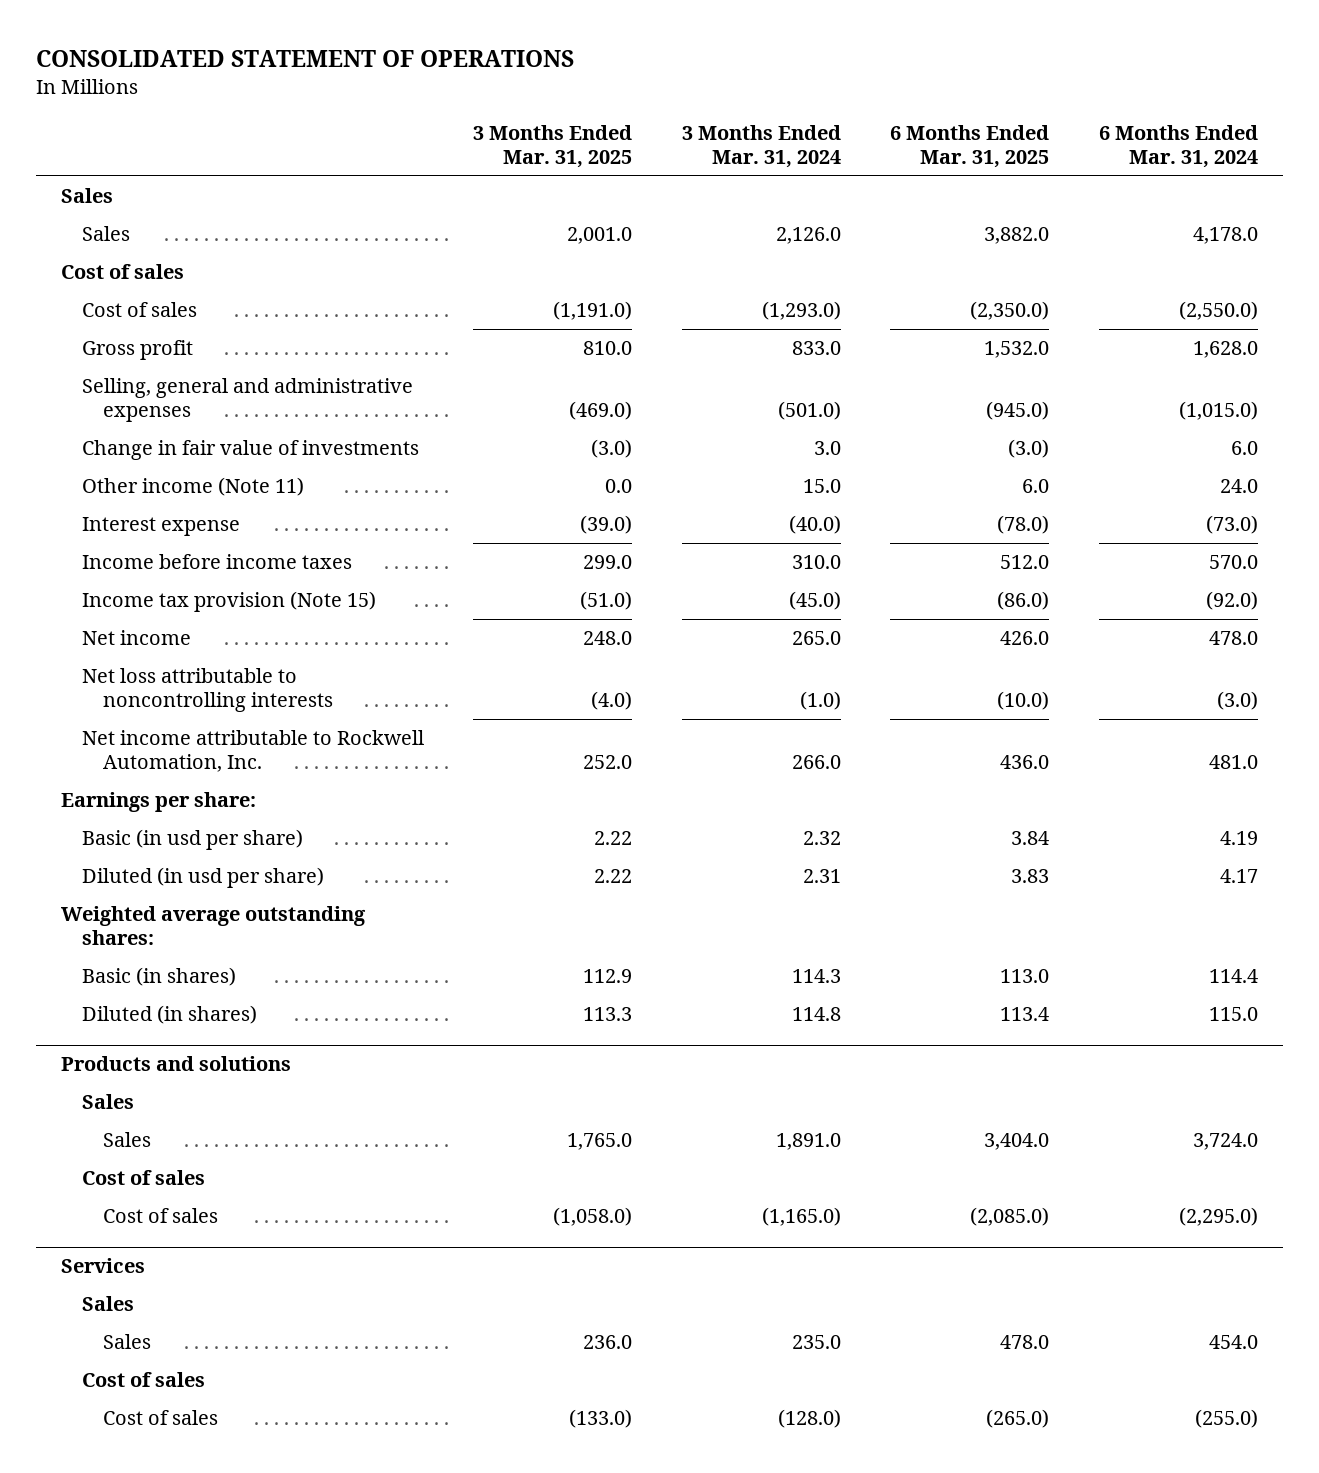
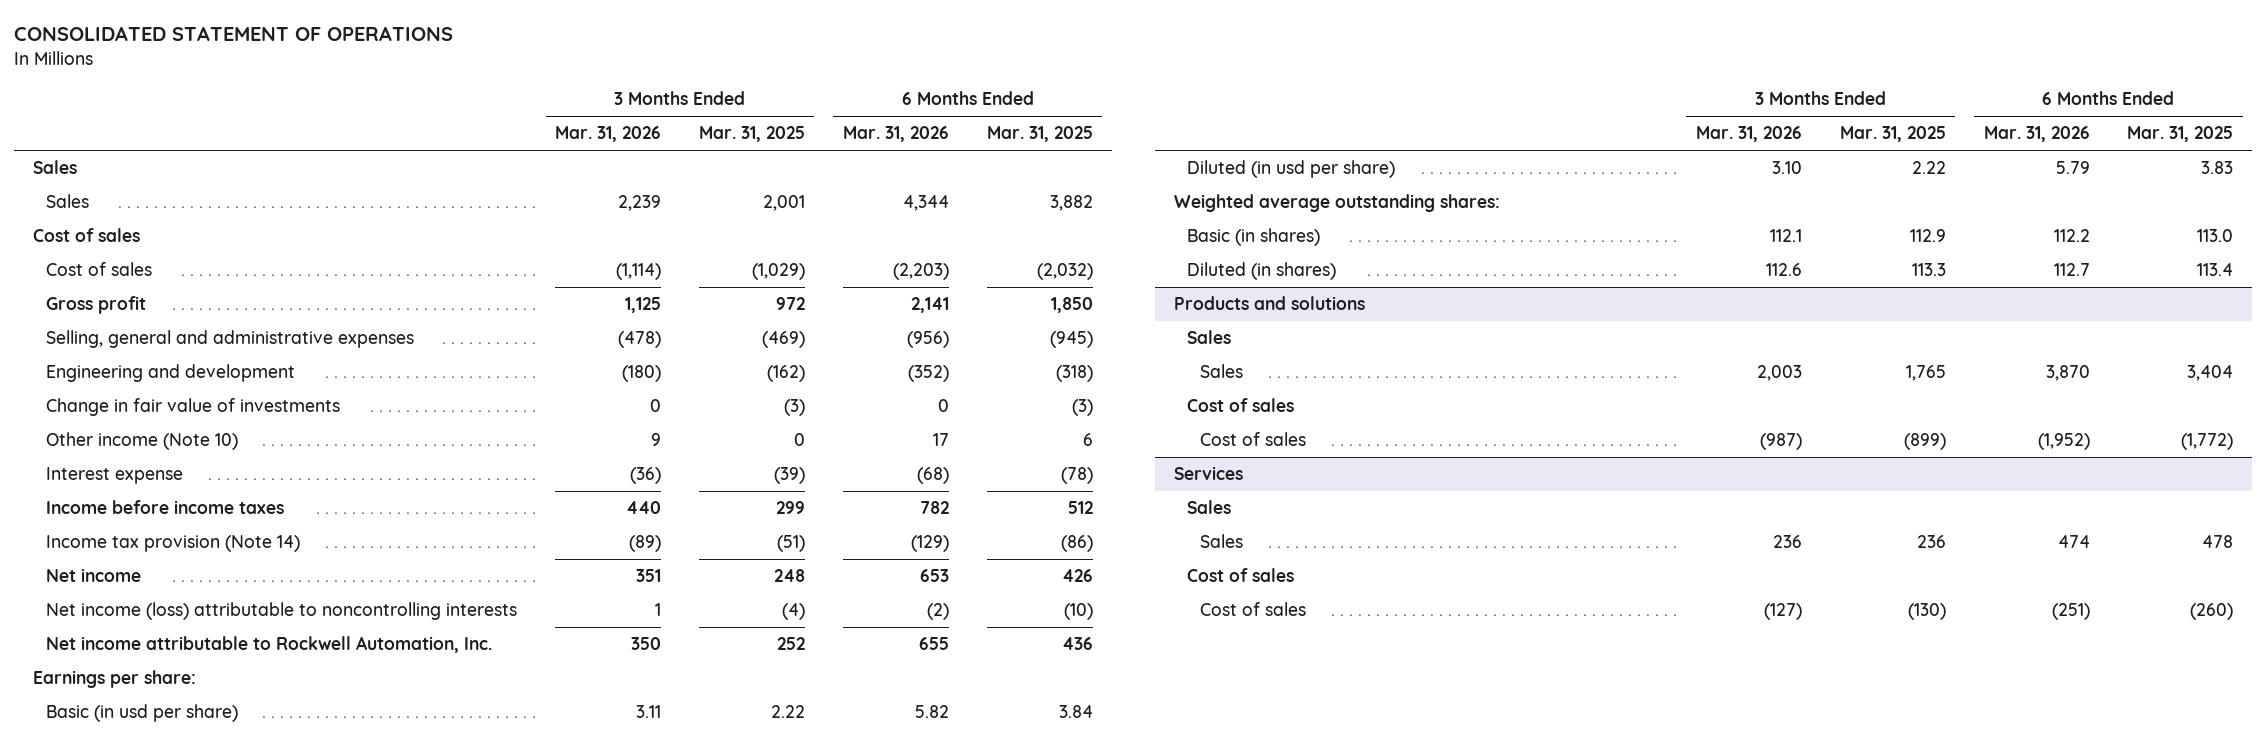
- | 3 Months Ended Mar. 31, 2025 | 3 Months Ended Mar. 31, 2024 | 6 Months Ended Mar. 31, 2025 | 6 Months Ended Mar. 31, 2024
+ | 3 Months Ended Mar. 31, 2026 | 3 Months Ended Mar. 31, 2025 | 6 Months Ended Mar. 31, 2026 | 6 Months Ended Mar. 31, 2025
- Sales | 2,001.0 | 2,126.0 | 3,882.0 | 4,178.0
+ Sales | 2,239 | 2,001 | 4,344 | 3,882
- Cost of sales | (1,191.0) | (1,293.0) | (2,350.0) | (2,550.0)
- Gross profit | 810.0 | 833.0 | 1,532.0 | 1,628.0
- Selling, general and administrative expenses | (469.0) | (501.0) | (945.0) | (1,015.0)
- Change in fair value of investments | (3.0) | 3.0 | (3.0) | 6.0
- Other income (Note 11) | 0.0 | 15.0 | 6.0 | 24.0
- Interest expense | (39.0) | (40.0) | (78.0) | (73.0)
- Income before income taxes | 299.0 | 310.0 | 512.0 | 570.0
- Income tax provision (Note 15) | (51.0) | (45.0) | (86.0) | (92.0)
- Net income | 248.0 | 265.0 | 426.0 | 478.0
- Net loss attributable to noncontrolling interests | (4.0) | (1.0) | (10.0) | (3.0)
- Net income attributable to Rockwell Automation, Inc. | 252.0 | 266.0 | 436.0 | 481.0
+ Cost of sales | (1,114) | (1,029) | (2,203) | (2,032)
+ Gross profit | 1,125 | 972 | 2,141 | 1,850
+ Selling, general and administrative expenses | (478) | (469) | (956) | (945)
+ Engineering and development | (180) | (162) | (352) | (318)
+ Change in fair value of investments | 0 | (3) | 0 | (3)
+ Other income (Note 10) | 9 | 0 | 17 | 6
+ Interest expense | (36) | (39) | (68) | (78)
+ Income before income taxes | 440 | 299 | 782 | 512
+ Income tax provision (Note 14) | (89) | (51) | (129) | (86)
+ Net income | 351 | 248 | 653 | 426
+ Net income (loss) attributable to noncontrolling interests | 1 | (4) | (2) | (10)
+ Net income attributable to Rockwell Automation, Inc. | 350 | 252 | 655 | 436
@ Products and solutions
- Sales | 1,765.0 | 1,891.0 | 3,404.0 | 3,724.0
+ Sales | 2,003 | 1,765 | 3,870 | 3,404
- Cost of sales | (1,058.0) | (1,165.0) | (2,085.0) | (2,295.0)
+ Cost of sales | (987) | (899) | (1,952) | (1,772)
@ Services
- Sales | 236.0 | 235.0 | 478.0 | 454.0
+ Sales | 236 | 236 | 474 | 478
- Cost of sales | (133.0) | (128.0) | (265.0) | (255.0)
+ Cost of sales | (127) | (130) | (251) | (260)

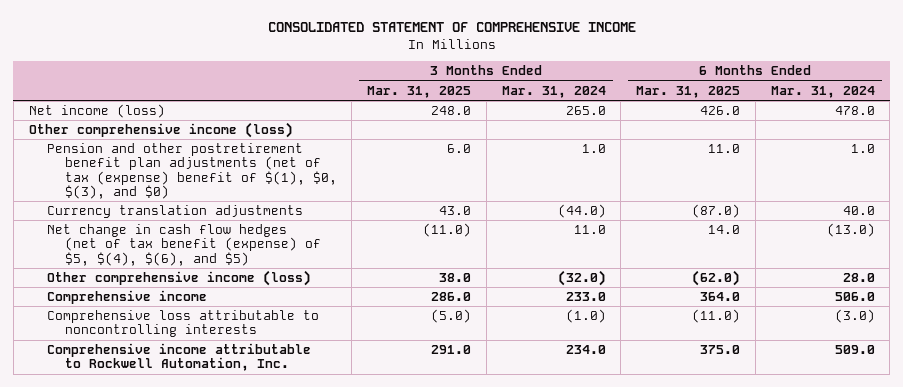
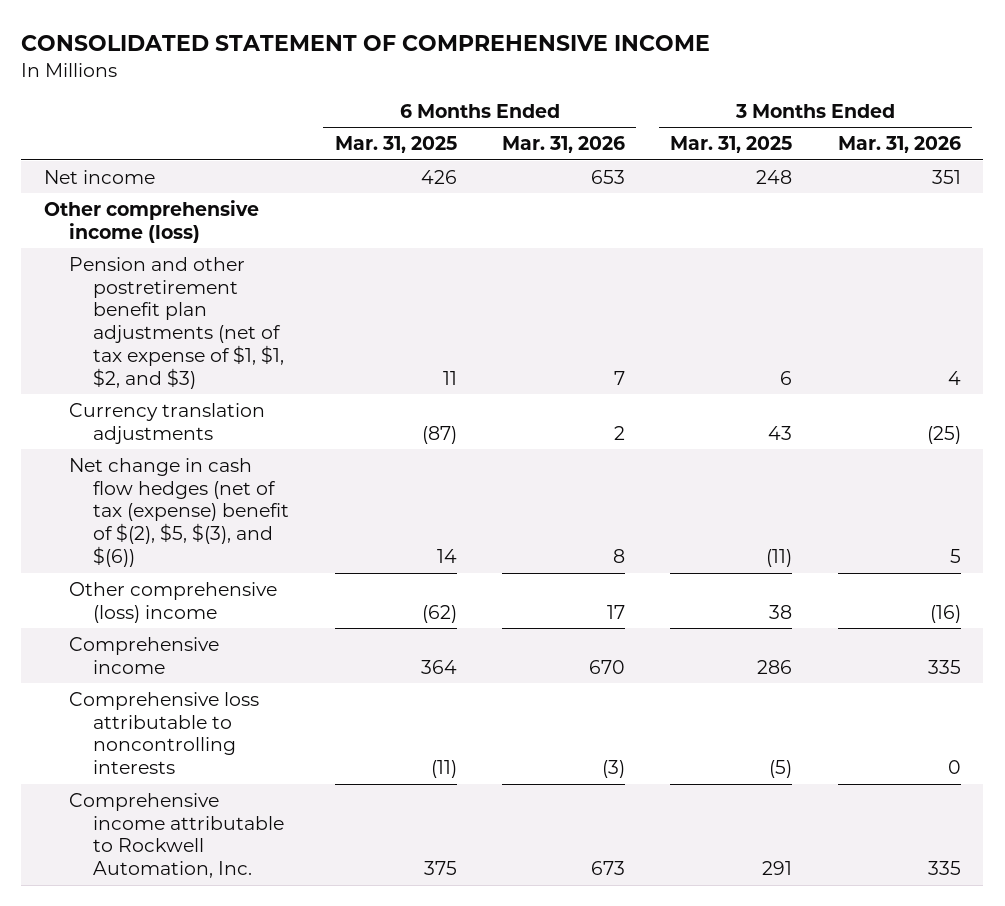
- | 3 Months Ended Mar. 31, 2025 | 3 Months Ended Mar. 31, 2024 | 6 Months Ended Mar. 31, 2025 | 6 Months Ended Mar. 31, 2024
+ | 6 Months Ended Mar. 31, 2025 | 6 Months Ended Mar. 31, 2026 | 3 Months Ended Mar. 31, 2025 | 3 Months Ended Mar. 31, 2026
- Net income (loss) | 248.0 | 265.0 | 426.0 | 478.0
+ Net income | 426 | 653 | 248 | 351
- Pension and other postretirement benefit plan adjustments (net of tax (expense) benefit of $(1), $0, $(3), and $0) | 6.0 | 1.0 | 11.0 | 1.0
- Currency translation adjustments | 43.0 | (44.0) | (87.0) | 40.0
- Net change in cash flow hedges (net of tax benefit (expense) of $5, $(4), $(6), and $5) | (11.0) | 11.0 | 14.0 | (13.0)
- Other comprehensive income (loss) | 38.0 | (32.0) | (62.0) | 28.0
- Comprehensive income | 286.0 | 233.0 | 364.0 | 506.0
- Comprehensive loss attributable to noncontrolling interests | (5.0) | (1.0) | (11.0) | (3.0)
- Comprehensive income attributable to Rockwell Automation, Inc. | 291.0 | 234.0 | 375.0 | 509.0
+ Pension and other postretirement benefit plan adjustments (net of tax expense of $1, $1, $2, and $3) | 11 | 7 | 6 | 4
+ Currency translation adjustments | (87) | 2 | 43 | (25)
+ Net change in cash flow hedges (net of tax (expense) benefit of $(2), $5, $(3), and $(6)) | 14 | 8 | (11) | 5
+ Other comprehensive (loss) income | (62) | 17 | 38 | (16)
+ Comprehensive income | 364 | 670 | 286 | 335
+ Comprehensive loss attributable to noncontrolling interests | (11) | (3) | (5) | 0
+ Comprehensive income attributable to Rockwell Automation, Inc. | 375 | 673 | 291 | 335

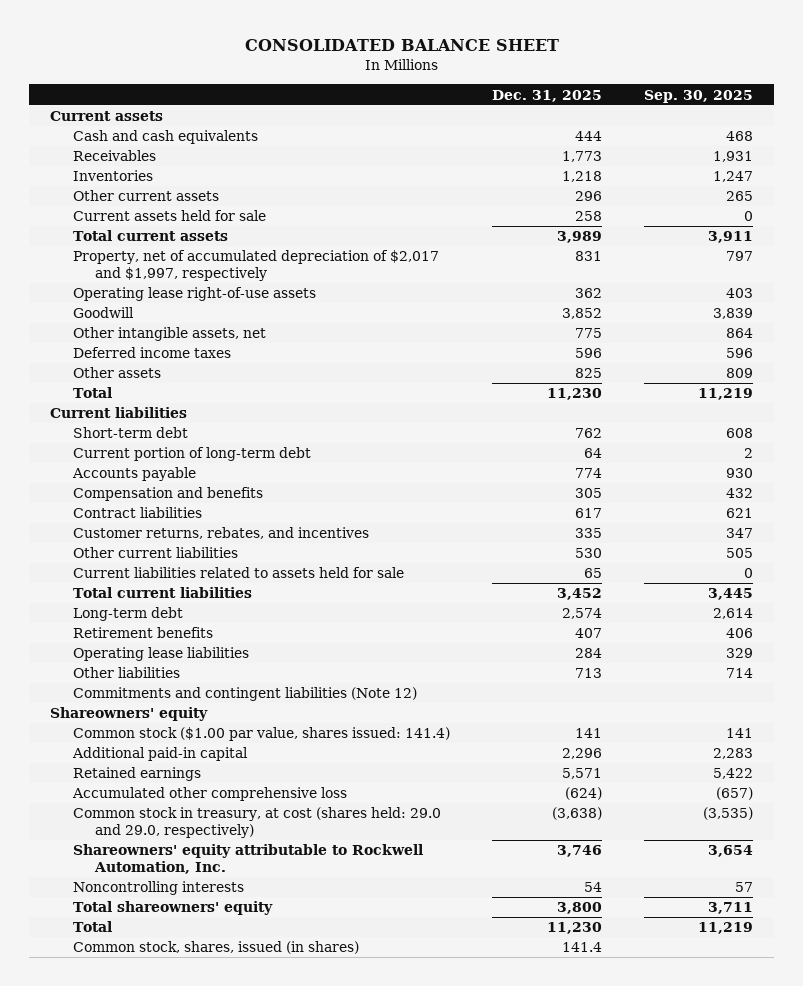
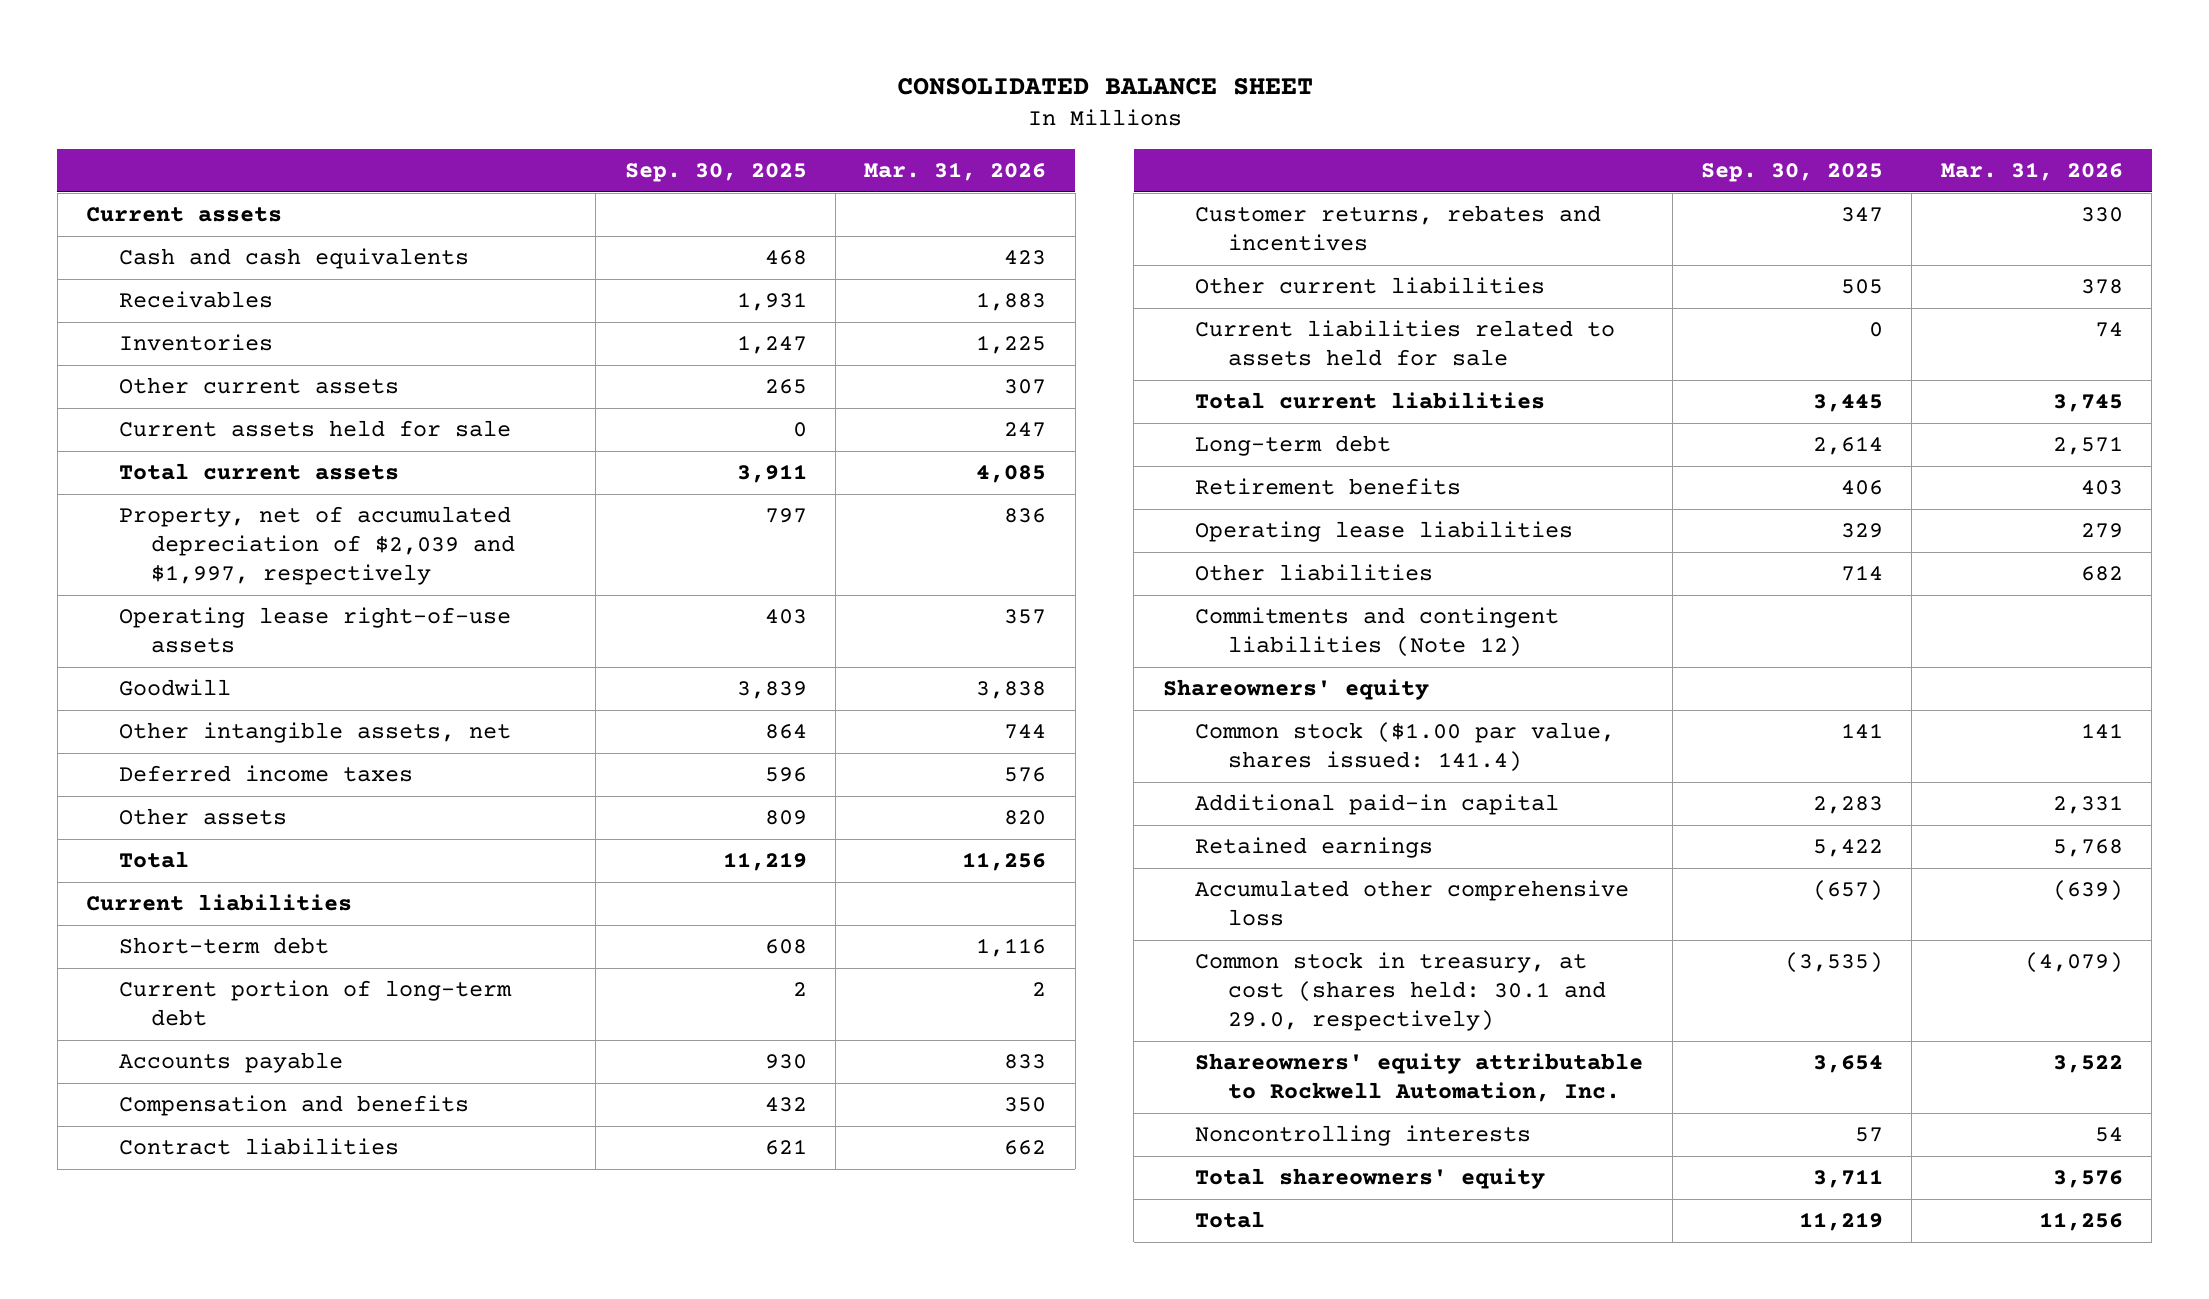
- | Dec. 31, 2025 | Sep. 30, 2025
+ | Sep. 30, 2025 | Mar. 31, 2026
- Property, net of accumulated depreciation of $2,017 and $1,997, respectively | 831 | 797
+ Property, net of accumulated depreciation of $2,039 and $1,997, respectively | 797 | 836
- Customer returns, rebates, and incentives | 335 | 347
+ Customer returns, rebates and incentives | 347 | 330
- Common stock in treasury, at cost (shares held: 29.0 and 29.0, respectively) | (3,638) | (3,535)
+ Common stock in treasury, at cost (shares held: 30.1 and 29.0, respectively) | (3,535) | (4,079)
- Common stock, shares, issued (in shares) | 141.4 |

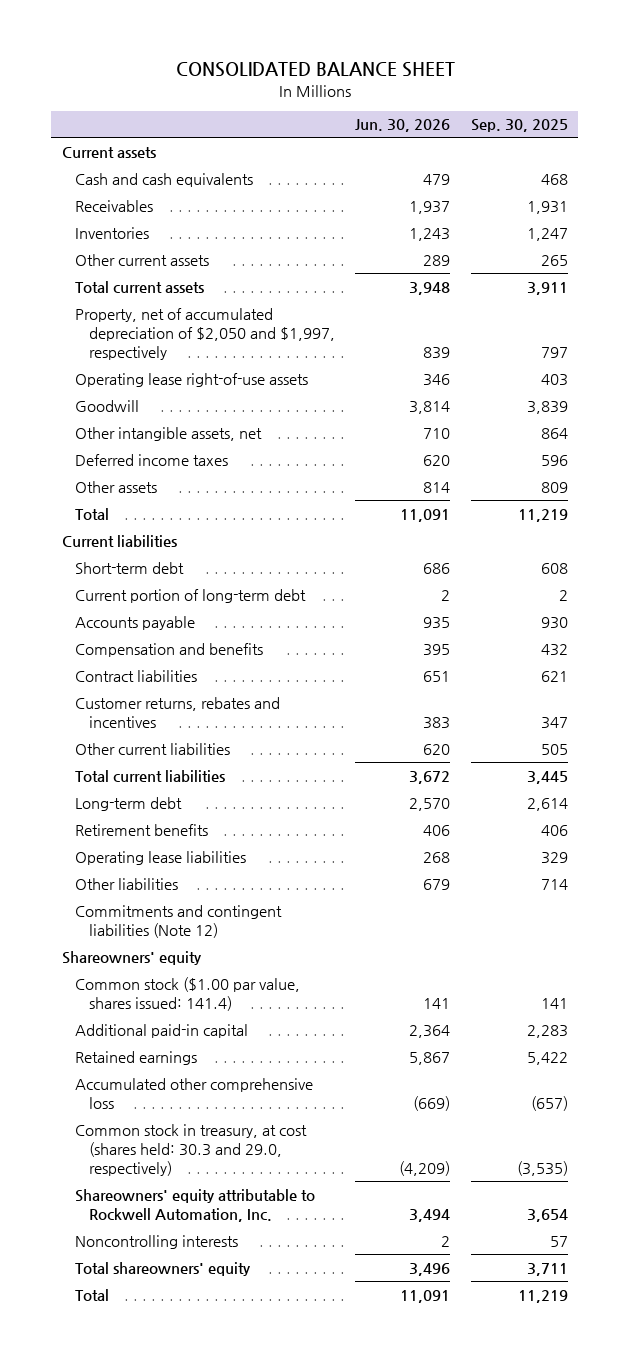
- | Sep. 30, 2025 | Mar. 31, 2026
+ | Jun. 30, 2026 | Sep. 30, 2025
- Current assets held for sale | 0 | 247
- Property, net of accumulated depreciation of $2,039 and $1,997, respectively | 797 | 836
+ Property, net of accumulated depreciation of $2,050 and $1,997, respectively | 839 | 797
- Current liabilities related to assets held for sale | 0 | 74
- Common stock in treasury, at cost (shares held: 30.1 and 29.0, respectively) | (3,535) | (4,079)
+ Common stock in treasury, at cost (shares held: 30.3 and 29.0, respectively) | (4,209) | (3,535)

